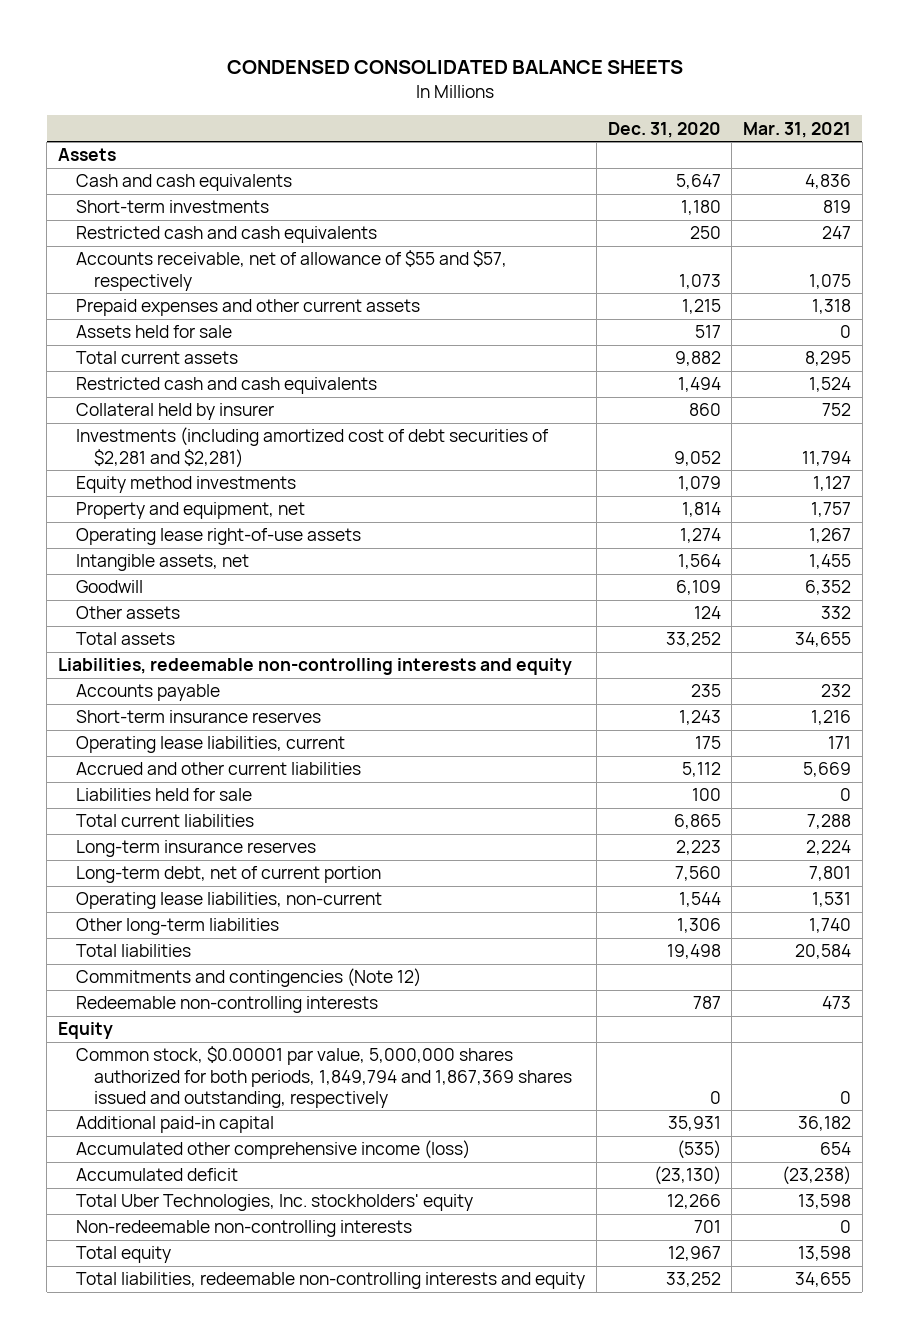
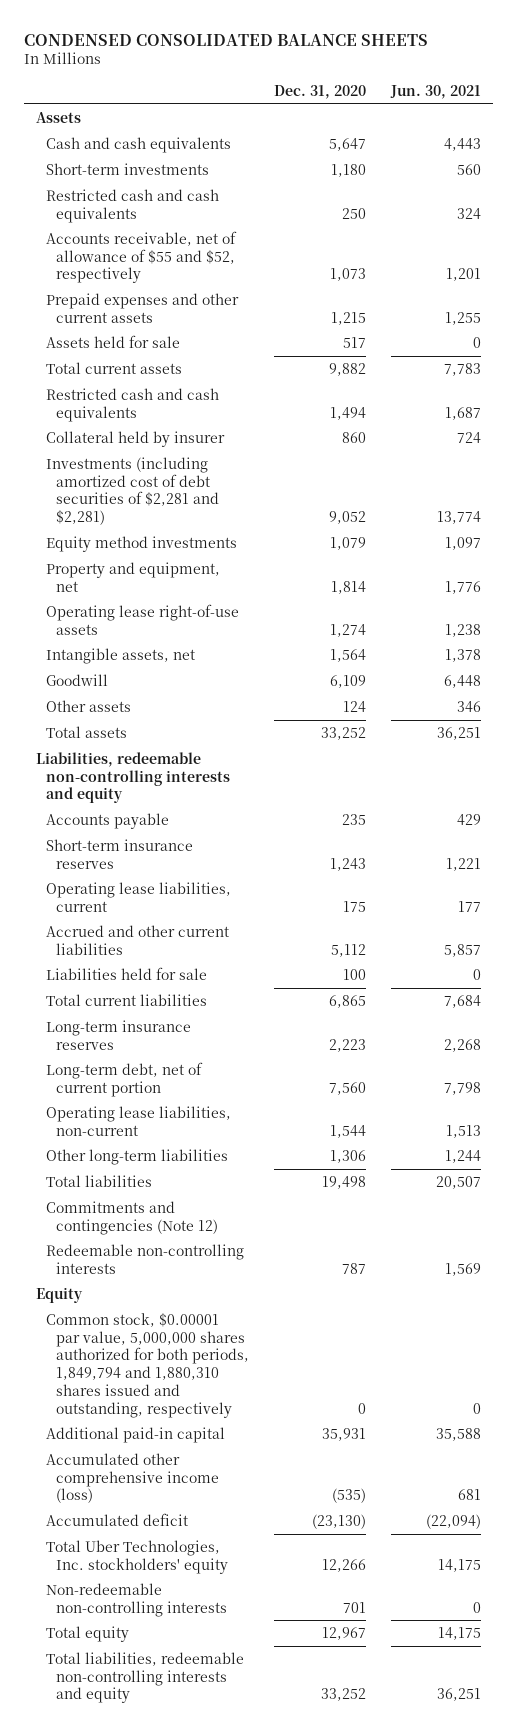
- | Dec. 31, 2020 | Mar. 31, 2021
+ | Dec. 31, 2020 | Jun. 30, 2021
- Accounts receivable, net of allowance of $55 and $57, respectively | 1,073 | 1,075
+ Accounts receivable, net of allowance of $55 and $52, respectively | 1,073 | 1,201
- Common stock, $0.00001 par value, 5,000,000 shares authorized for both periods, 1,849,794 and 1,867,369 shares issued and outstanding, respectively | 0 | 0
+ Common stock, $0.00001 par value, 5,000,000 shares authorized for both periods, 1,849,794 and 1,880,310 shares issued and outstanding, respectively | 0 | 0

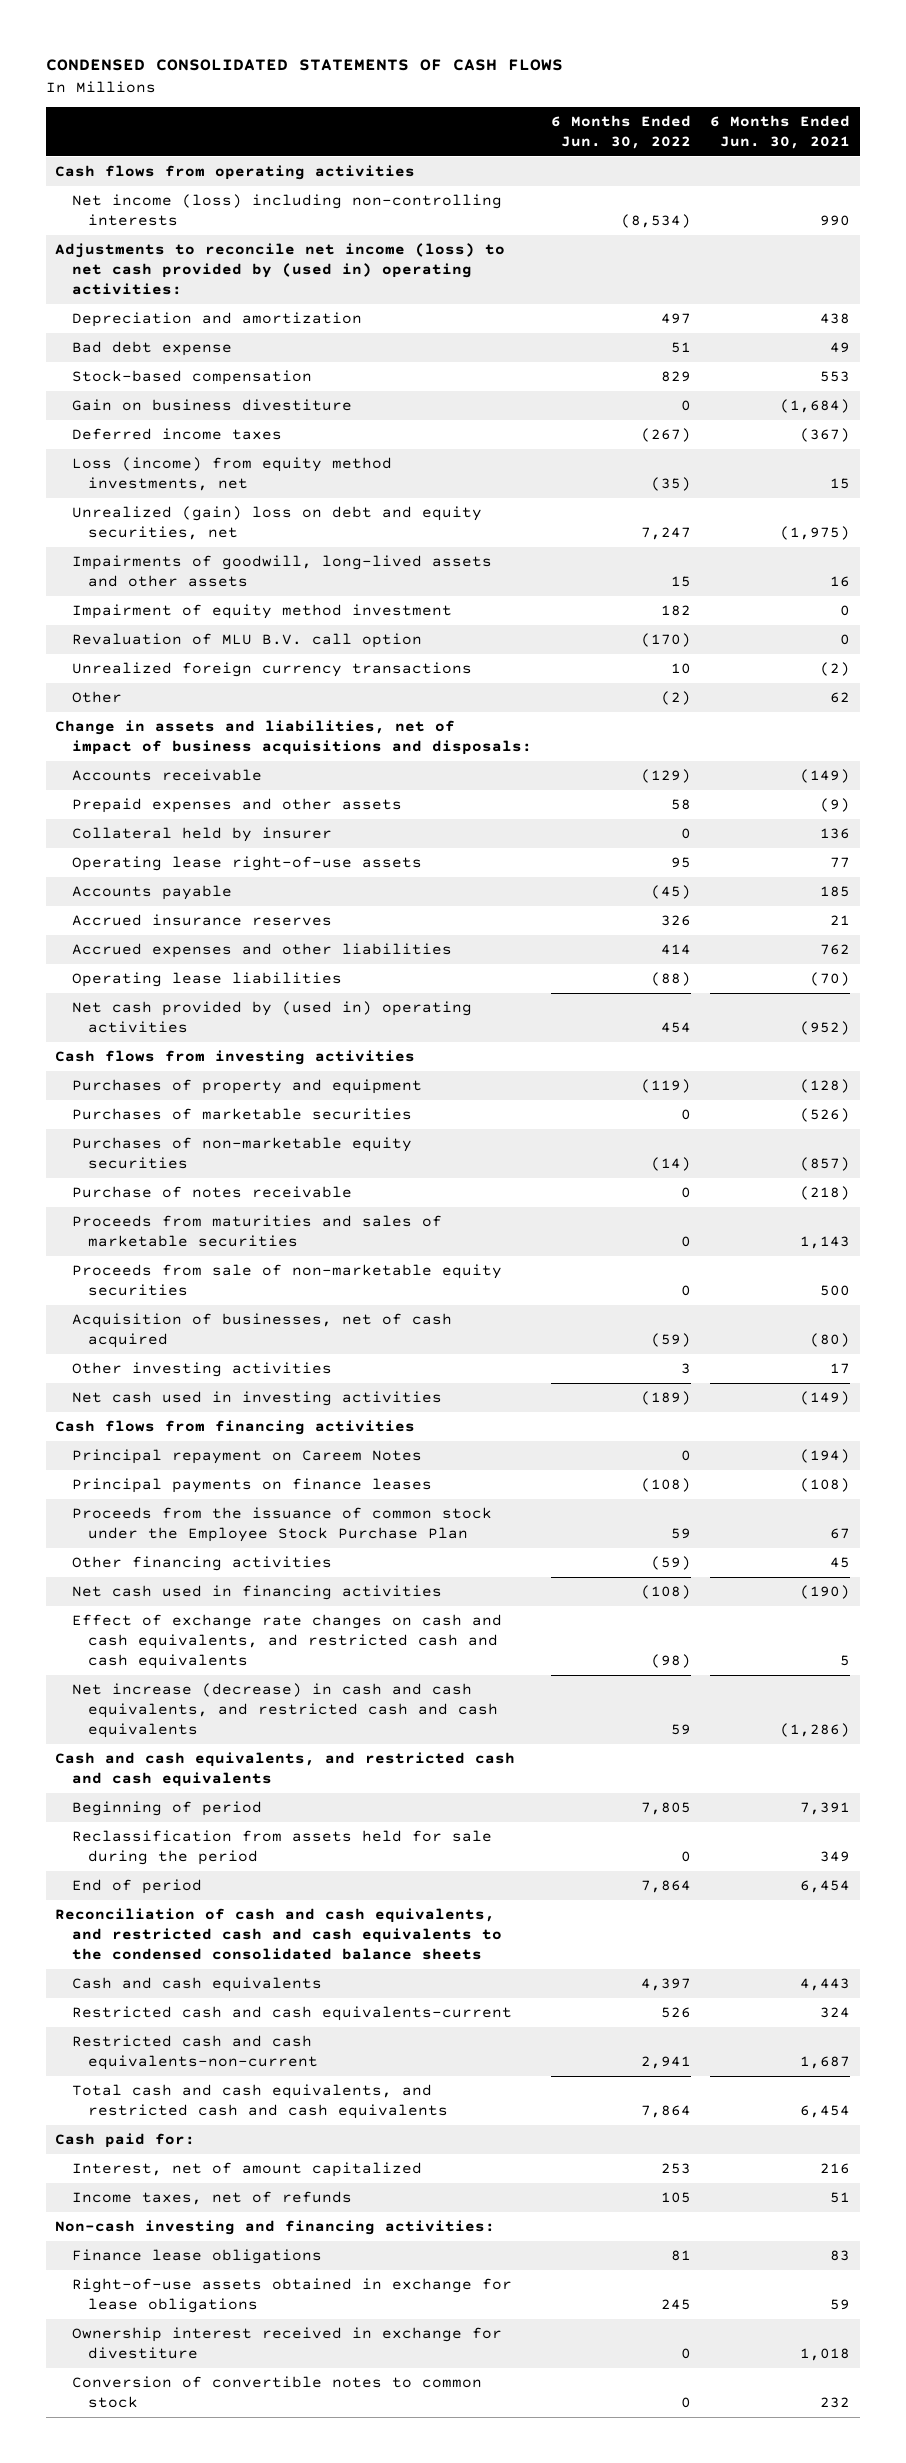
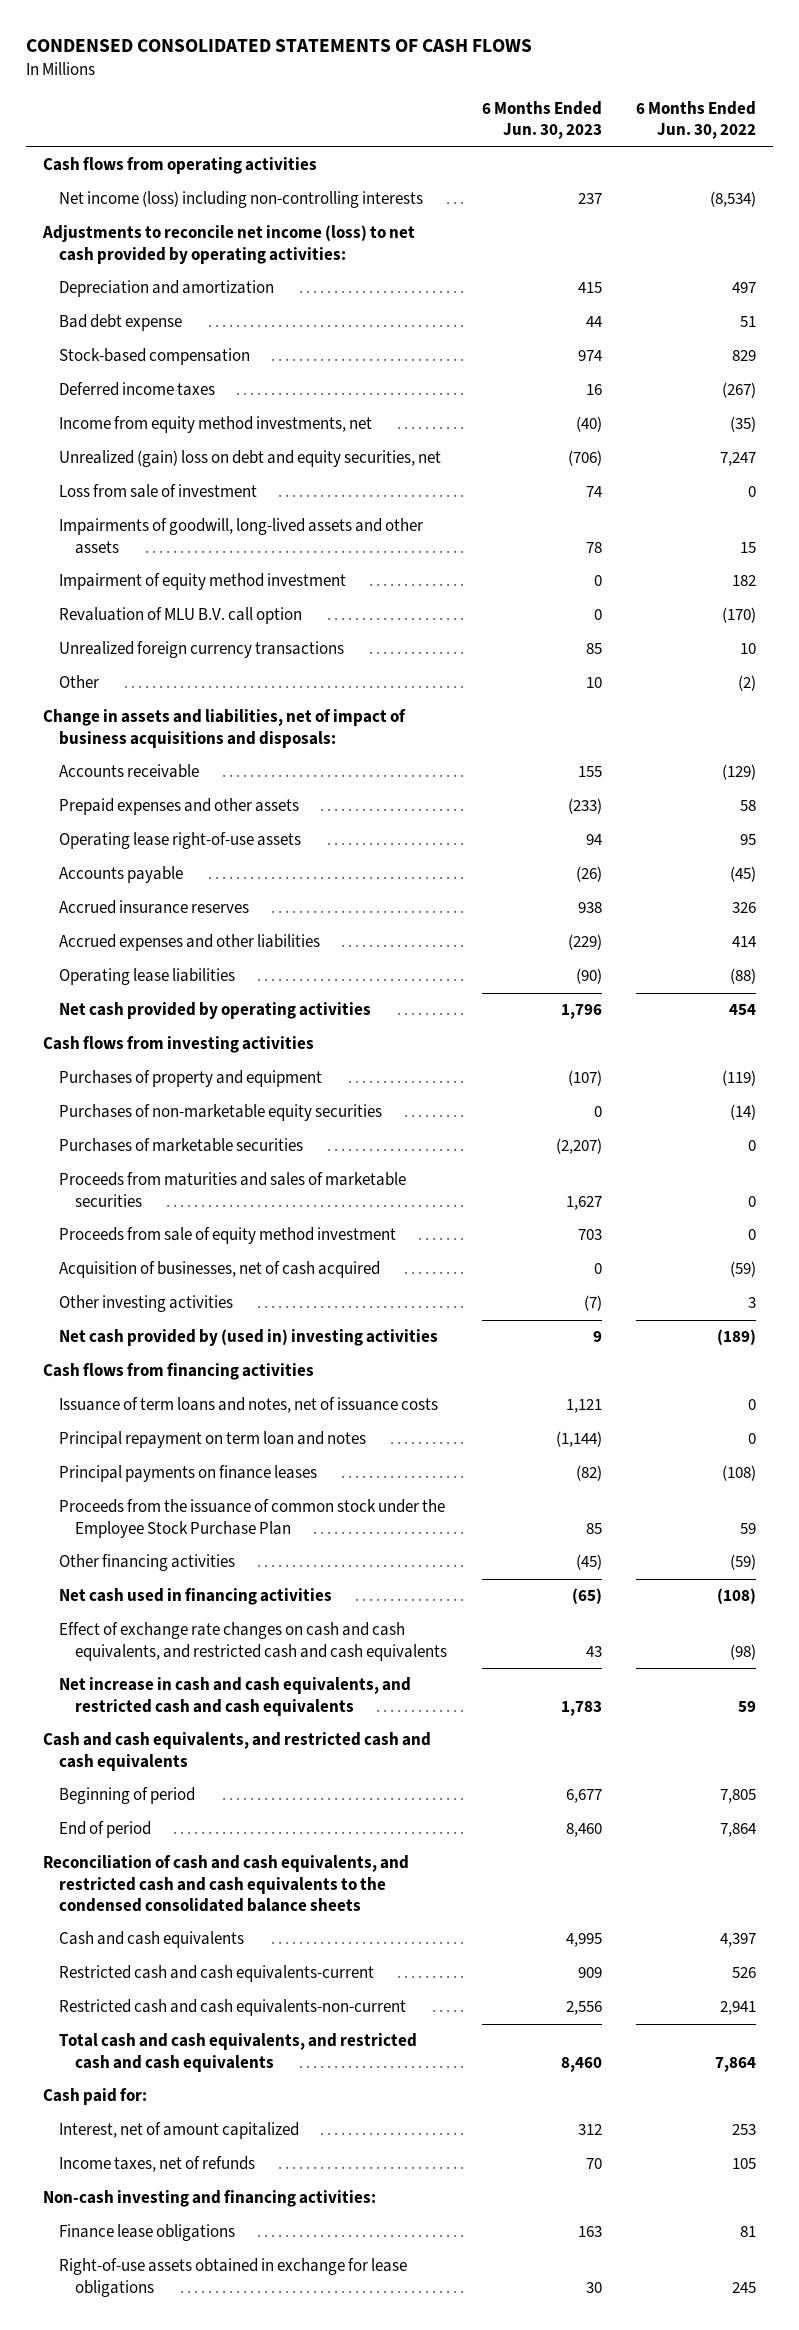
- | 6 Months Ended Jun. 30, 2022 | 6 Months Ended Jun. 30, 2021
+ | 6 Months Ended Jun. 30, 2023 | 6 Months Ended Jun. 30, 2022
- Adjustments to reconcile net income (loss) to net cash provided by (used in) operating activities:
+ Adjustments to reconcile net income (loss) to net cash provided by operating activities:
- Gain on business divestiture | 0 | (1,684)
- Loss (income) from equity method investments, net | (35) | 15
+ Income from equity method investments, net | (40) | (35)
+ Loss from sale of investment | 74 | 0
- Collateral held by insurer | 0 | 136
- Net cash provided by (used in) operating activities | 454 | (952)
+ Net cash provided by operating activities | 1,796 | 454
- Purchase of notes receivable | 0 | (218)
moved down: Purchases of marketable securities | (2,207) | 0
- Proceeds from sale of non-marketable equity securities | 0 | 500
+ Proceeds from sale of equity method investment | 703 | 0
- Net cash used in investing activities | (189) | (149)
+ Net cash provided by (used in) investing activities | 9 | (189)
- Principal repayment on Careem Notes | 0 | (194)
+ Issuance of term loans and notes, net of issuance costs | 1,121 | 0
+ Principal repayment on term loan and notes | (1,144) | 0
- Net increase (decrease) in cash and cash equivalents, and restricted cash and cash equivalents | 59 | (1,286)
+ Net increase in cash and cash equivalents, and restricted cash and cash equivalents | 1,783 | 59
- Reclassification from assets held for sale during the period | 0 | 349
- Ownership interest received in exchange for divestiture | 0 | 1,018
- Conversion of convertible notes to common stock | 0 | 232

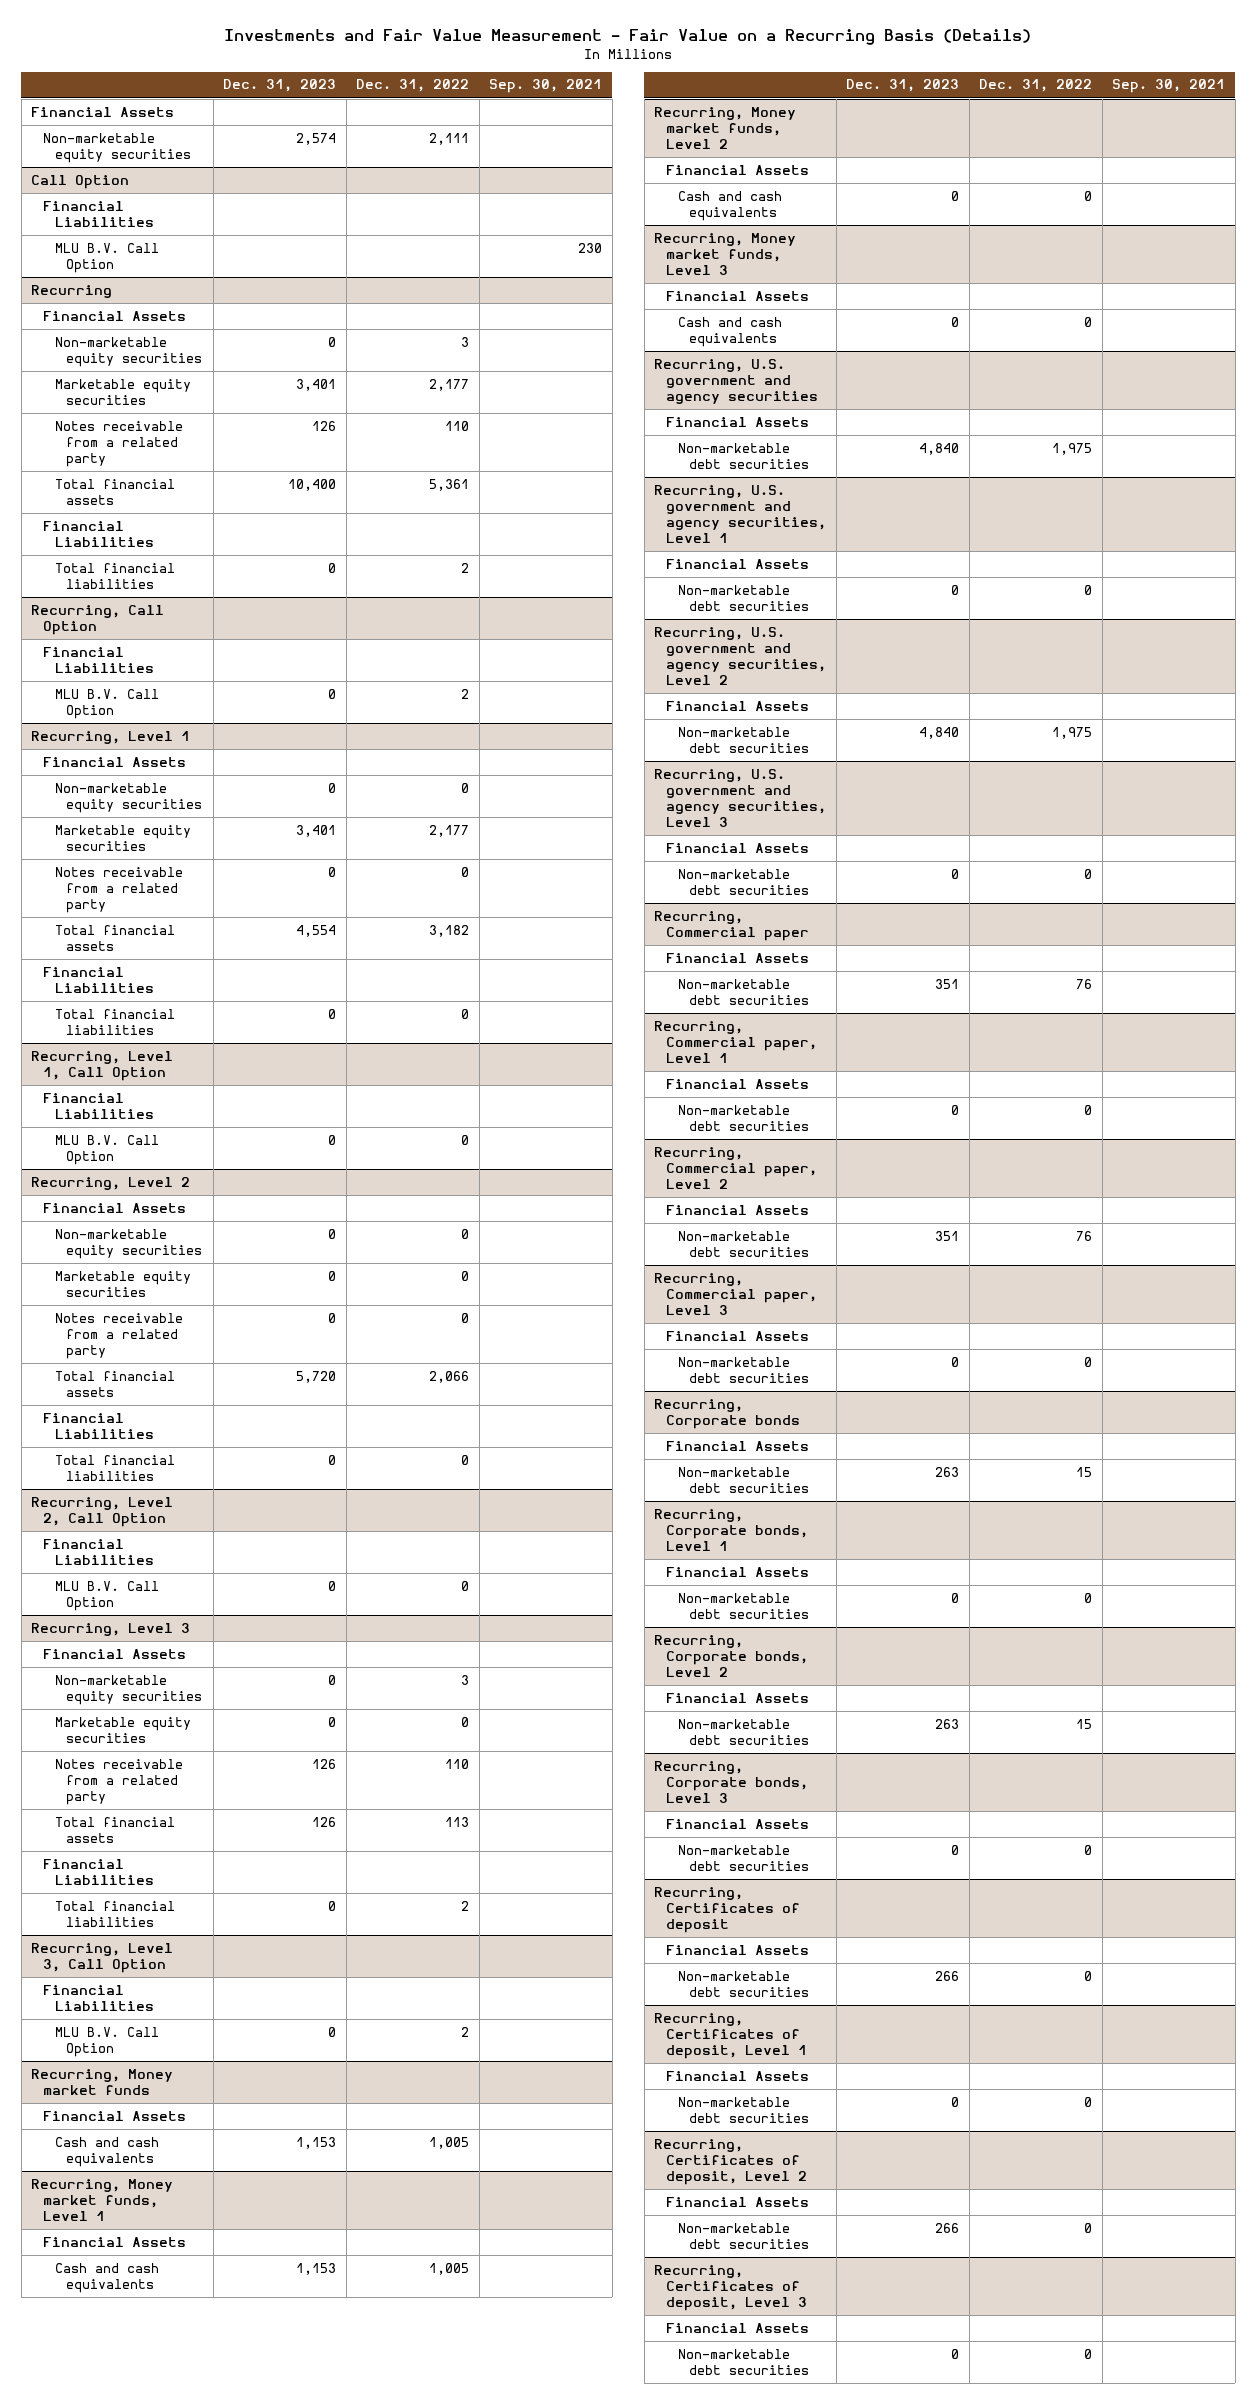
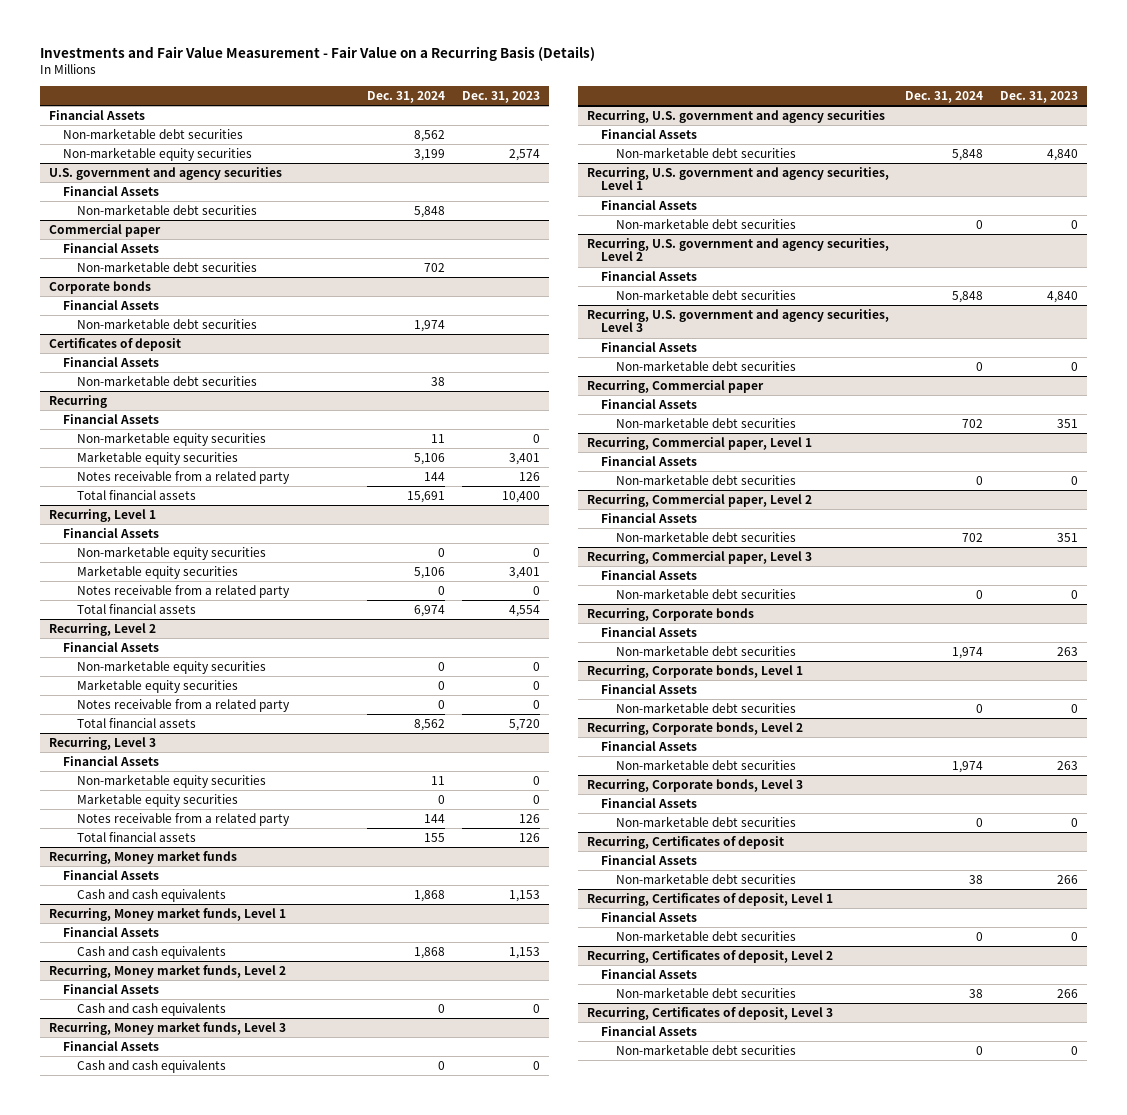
- | Dec. 31, 2023 | Dec. 31, 2022 | Sep. 30, 2021
+ | Dec. 31, 2024 | Dec. 31, 2023
+ Non-marketable debt securities | 8,562 |
- Call Option
- Financial Liabilities
- MLU B.V. Call Option | | | 230
+ U.S. government and agency securities
+ Financial Assets
+ Non-marketable debt securities | 5,848 |
+ Commercial paper
+ Financial Assets
+ Non-marketable debt securities | 702 |
+ Corporate bonds
+ Financial Assets
+ Non-marketable debt securities | 1,974 |
+ Certificates of deposit
+ Financial Assets
+ Non-marketable debt securities | 38 |
@ Recurring
- Financial Liabilities
- Total financial liabilities | 0 | 2 |
- Recurring, Call Option
- Financial Liabilities
- MLU B.V. Call Option | 0 | 2 |
@ Recurring, Level 1
- Financial Liabilities
- Total financial liabilities | 0 | 0 |
- Recurring, Level 1, Call Option
- Financial Liabilities
- MLU B.V. Call Option | 0 | 0 |
@ Recurring, Level 2
- Financial Liabilities
- Total financial liabilities | 0 | 0 |
- Recurring, Level 2, Call Option
- Financial Liabilities
- MLU B.V. Call Option | 0 | 0 |
@ Recurring, Level 3
- Financial Liabilities
- Total financial liabilities | 0 | 2 |
- Recurring, Level 3, Call Option
- Financial Liabilities
- MLU B.V. Call Option | 0 | 2 |

